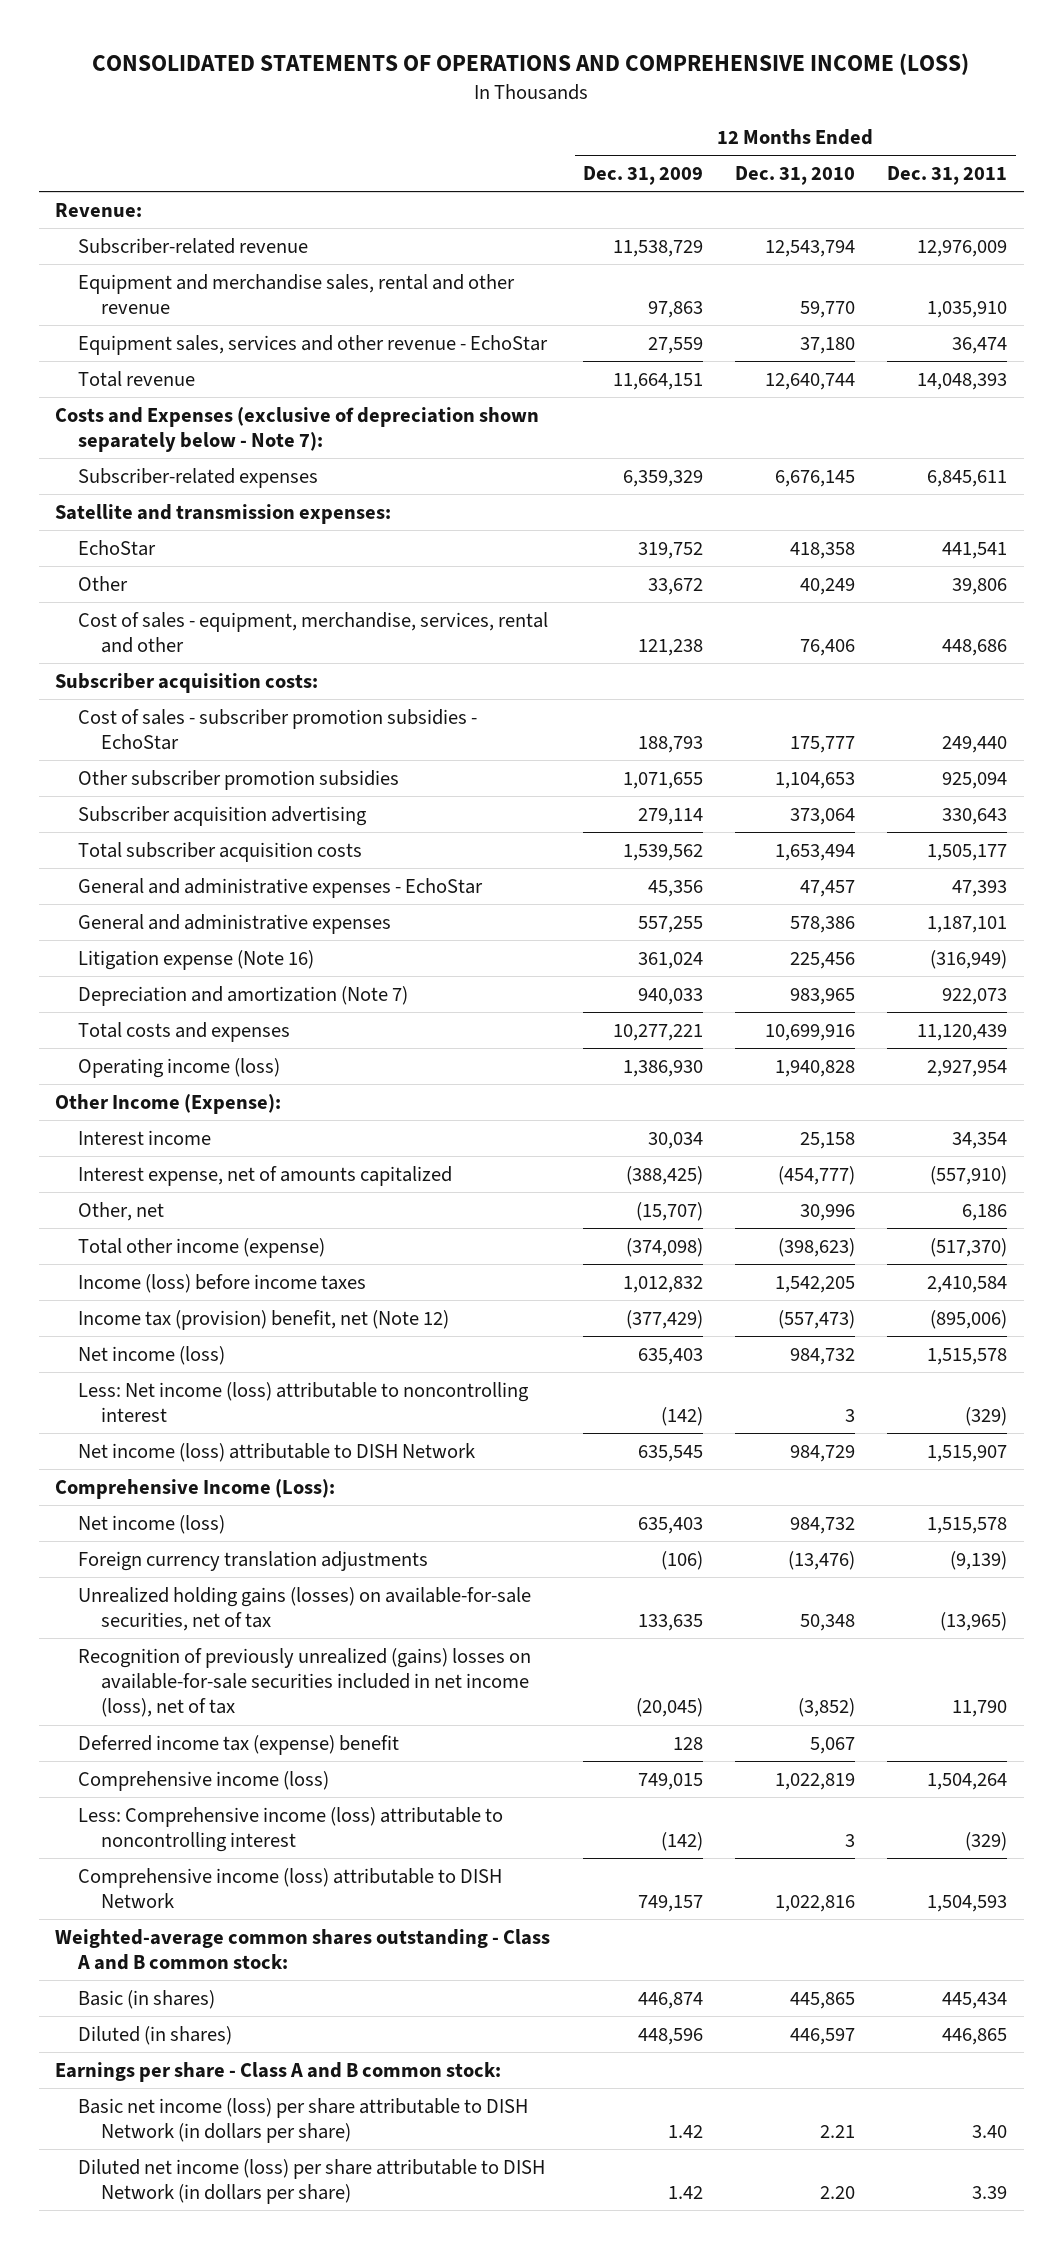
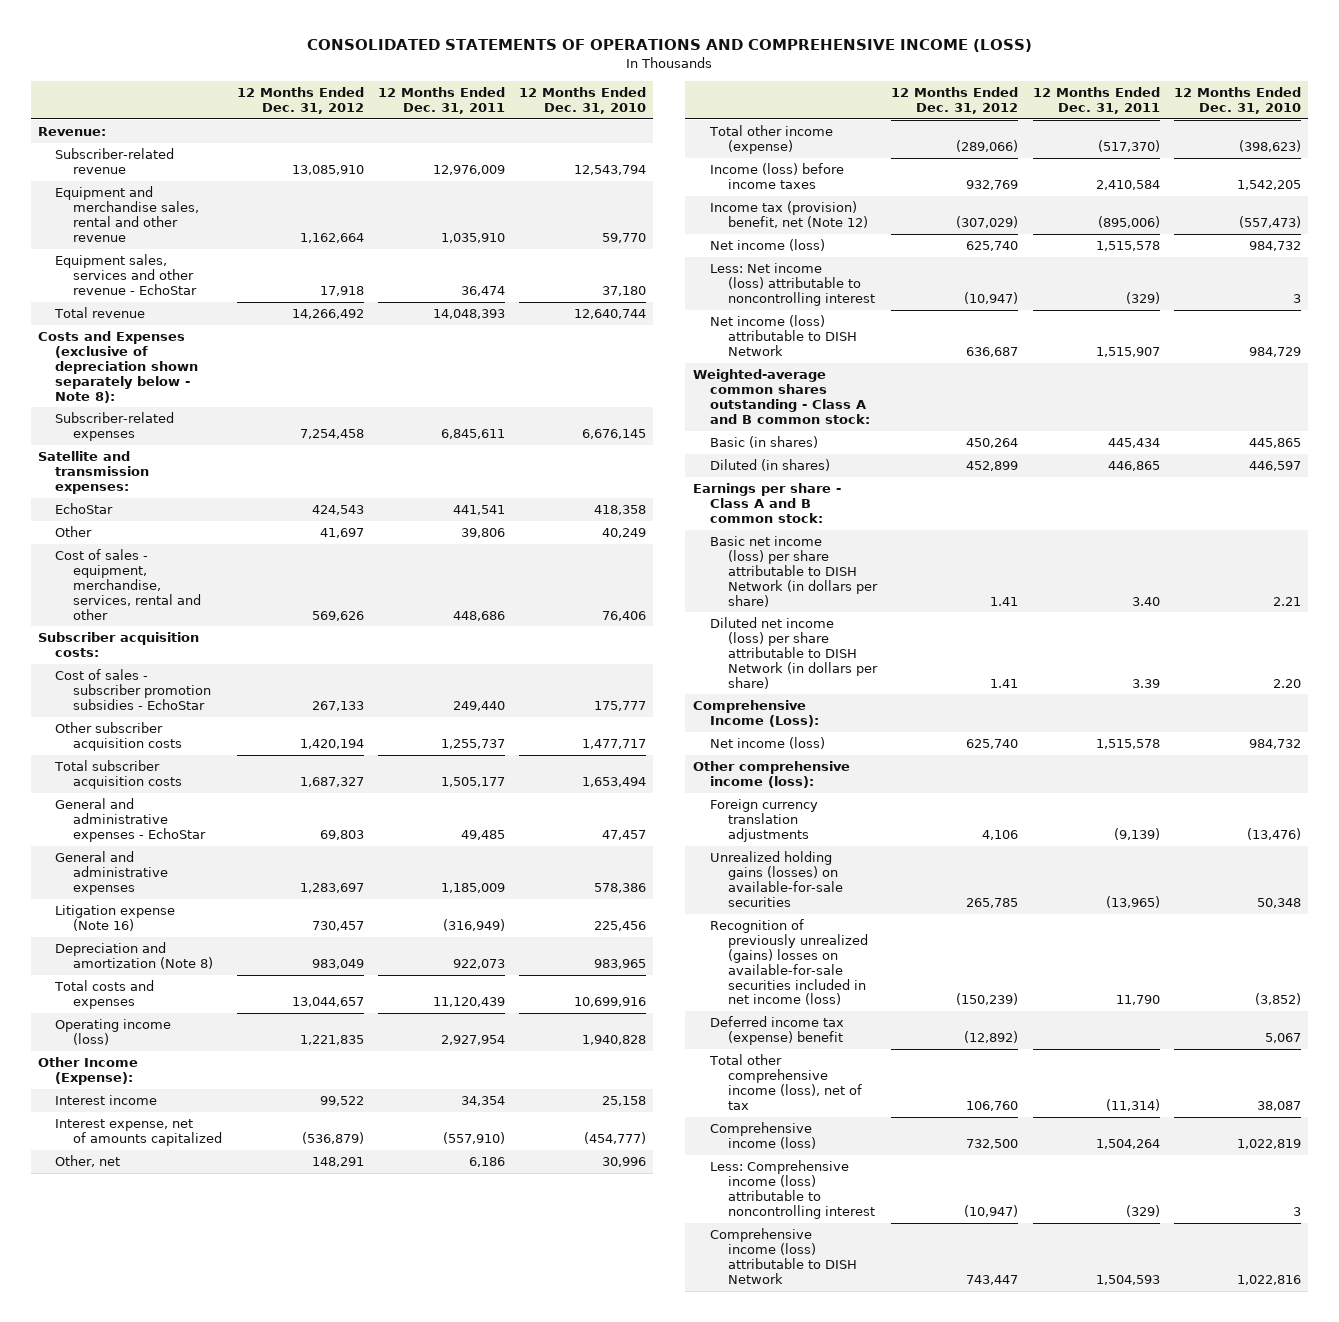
- | 12 Months Ended Dec. 31, 2009 | 12 Months Ended Dec. 31, 2010 | 12 Months Ended Dec. 31, 2011
+ | 12 Months Ended Dec. 31, 2012 | 12 Months Ended Dec. 31, 2011 | 12 Months Ended Dec. 31, 2010
- Costs and Expenses (exclusive of depreciation shown separately below - Note 7):
+ Costs and Expenses (exclusive of depreciation shown separately below - Note 8):
- Other subscriber promotion subsidies | 1,071,655 | 1,104,653 | 925,094
- Subscriber acquisition advertising | 279,114 | 373,064 | 330,643
+ Other subscriber acquisition costs | 1,420,194 | 1,255,737 | 1,477,717
- General and administrative expenses - EchoStar | 45,356 | 47,457 | 47,393
- General and administrative expenses | 557,255 | 578,386 | 1,187,101
+ General and administrative expenses - EchoStar | 69,803 | 49,485 | 47,457
+ General and administrative expenses | 1,283,697 | 1,185,009 | 578,386
- Depreciation and amortization (Note 7) | 940,033 | 983,965 | 922,073
+ Depreciation and amortization (Note 8) | 983,049 | 922,073 | 983,965
moved up: Weighted-average common shares outstanding - Class A and B common stock:
moved up: Basic (in shares) | 450,264 | 445,434 | 445,865
moved up: Diluted (in shares) | 452,899 | 446,865 | 446,597
moved up: Earnings per share - Class A and B common stock:
moved up: Basic net income (loss) per share attributable to DISH Network (in dollars per share) | 1.41 | 3.40 | 2.21
moved up: Diluted net income (loss) per share attributable to DISH Network (in dollars per share) | 1.41 | 3.39 | 2.20
+ Other comprehensive income (loss):
- Unrealized holding gains (losses) on available-for-sale securities, net of tax | 133,635 | 50,348 | (13,965)
- Recognition of previously unrealized (gains) losses on available-for-sale securities included in net income (loss), net of tax | (20,045) | (3,852) | 11,790
+ Unrealized holding gains (losses) on available-for-sale securities | 265,785 | (13,965) | 50,348
+ Recognition of previously unrealized (gains) losses on available-for-sale securities included in net income (loss) | (150,239) | 11,790 | (3,852)
+ Total other comprehensive income (loss), net of tax | 106,760 | (11,314) | 38,087

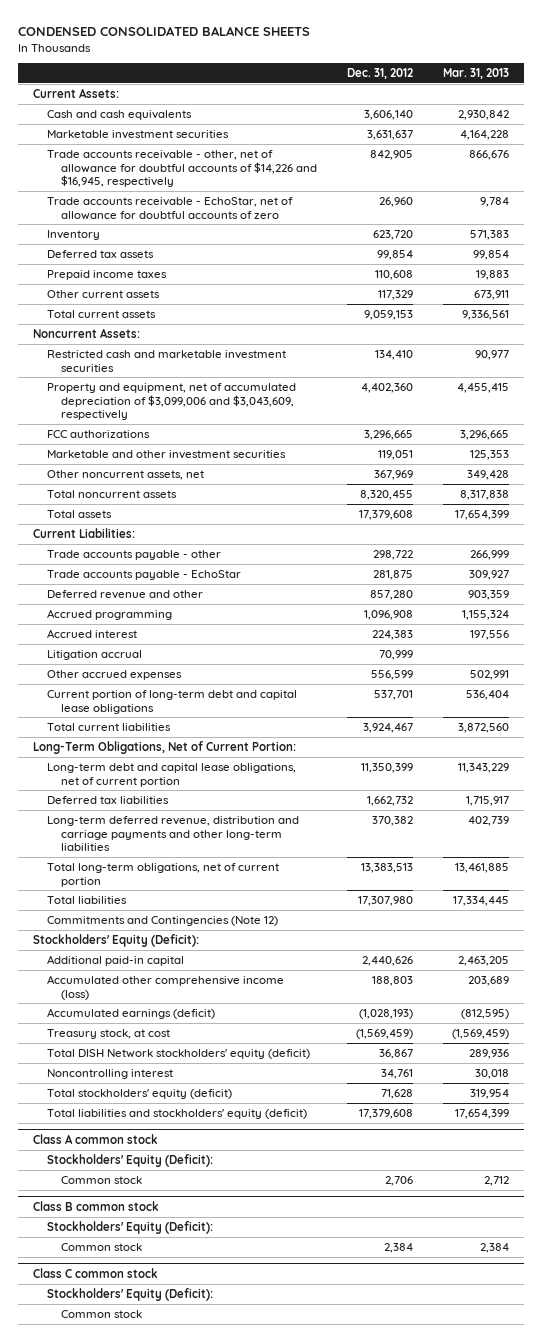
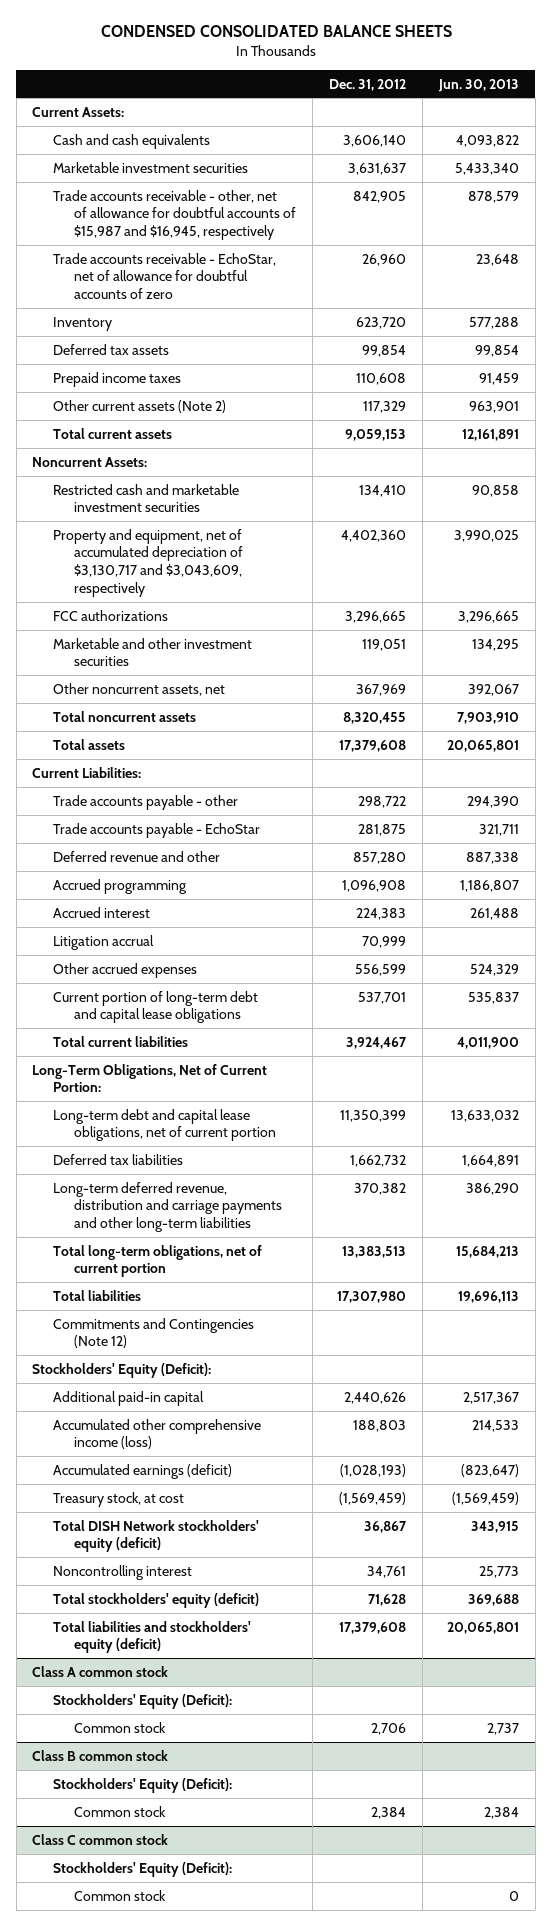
- | Dec. 31, 2012 | Mar. 31, 2013
+ | Dec. 31, 2012 | Jun. 30, 2013
- Trade accounts receivable - other, net of allowance for doubtful accounts of $14,226 and $16,945, respectively | 842,905 | 866,676
+ Trade accounts receivable - other, net of allowance for doubtful accounts of $15,987 and $16,945, respectively | 842,905 | 878,579
- Other current assets | 117,329 | 673,911
+ Other current assets (Note 2) | 117,329 | 963,901
- Property and equipment, net of accumulated depreciation of $3,099,006 and $3,043,609, respectively | 4,402,360 | 4,455,415
+ Property and equipment, net of accumulated depreciation of $3,130,717 and $3,043,609, respectively | 4,402,360 | 3,990,025

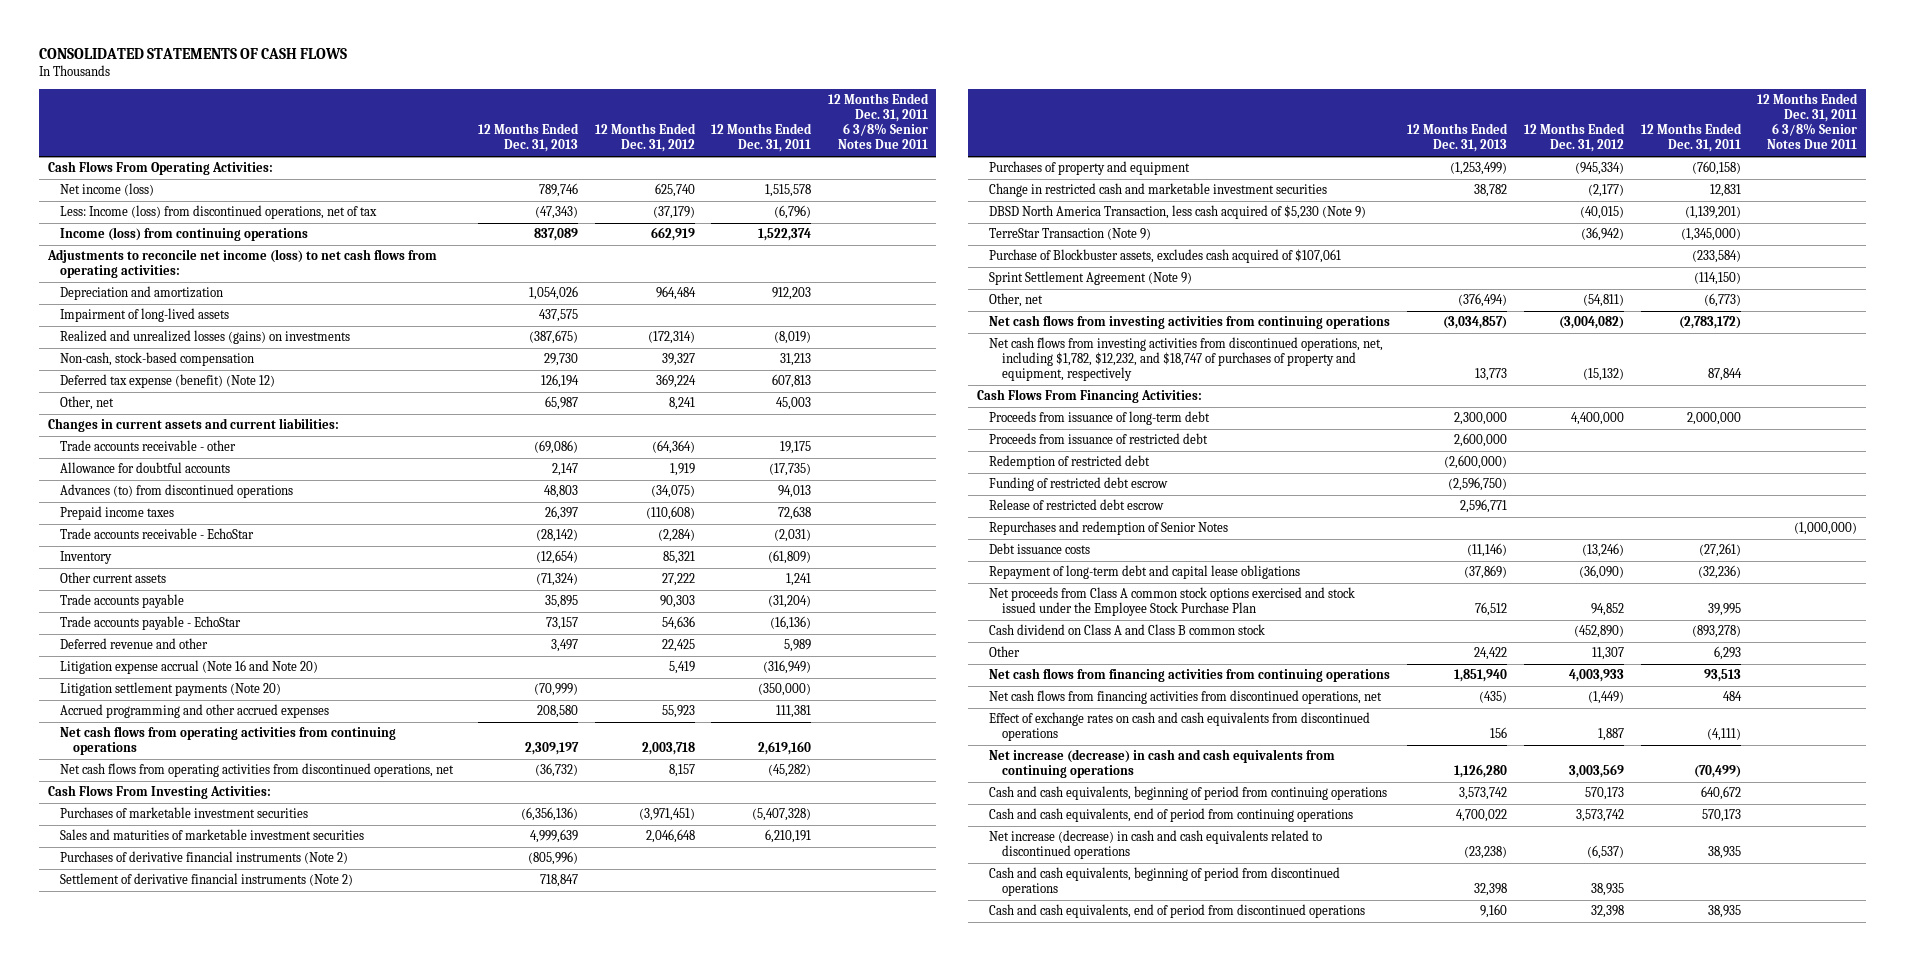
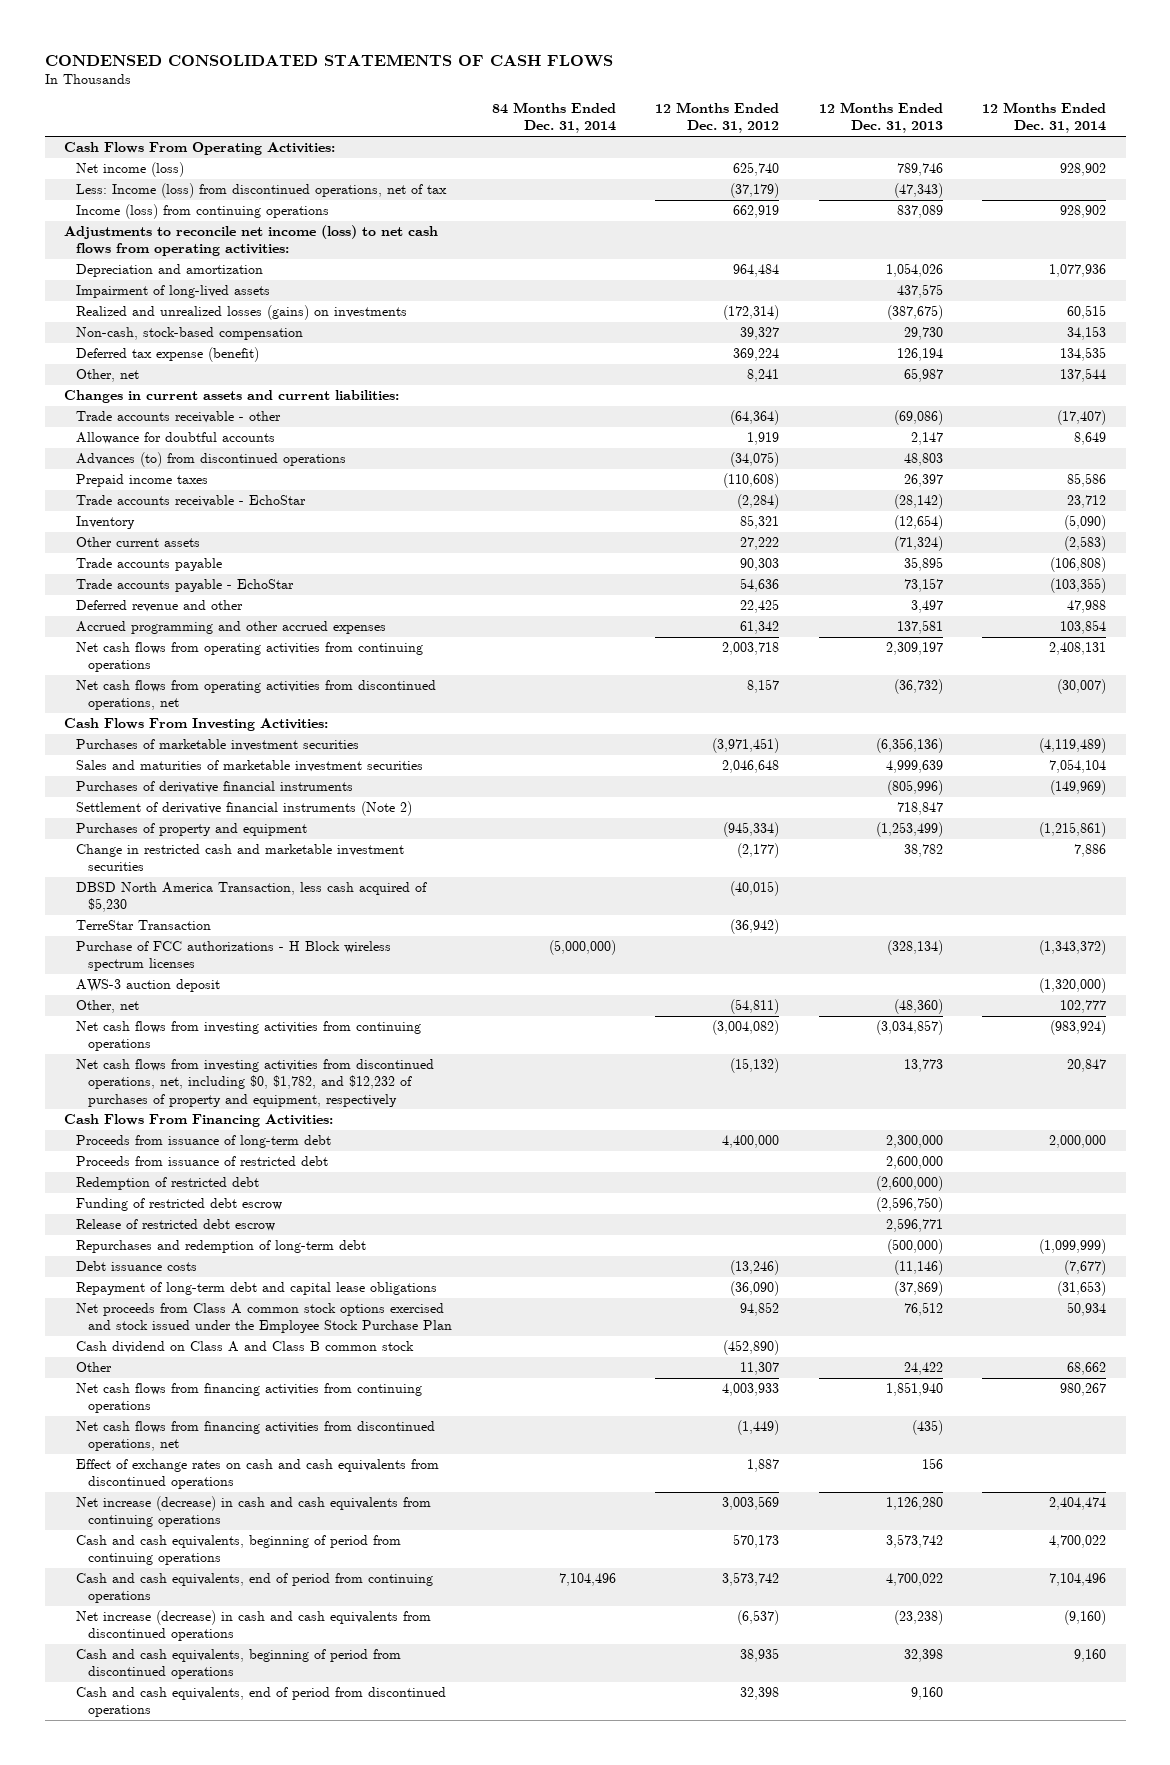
- CONSOLIDATED STATEMENTS OF CASH FLOWS
+ CONDENSED CONSOLIDATED STATEMENTS OF CASH FLOWS
- | 12 Months Ended Dec. 31, 2013 | 12 Months Ended Dec. 31, 2012 | 12 Months Ended Dec. 31, 2011 | 12 Months Ended Dec. 31, 2011 6 3/8% Senior Notes Due 2011
+ | 84 Months Ended Dec. 31, 2014 | 12 Months Ended Dec. 31, 2012 | 12 Months Ended Dec. 31, 2013 | 12 Months Ended Dec. 31, 2014
- Deferred tax expense (benefit) (Note 12) | 126,194 | 369,224 | 607,813 |
+ Deferred tax expense (benefit) | | 369,224 | 126,194 | 134,535
- Litigation expense accrual (Note 16 and Note 20) | | 5,419 | (316,949) |
- Litigation settlement payments (Note 20) | (70,999) | | (350,000) |
- Accrued programming and other accrued expenses | 208,580 | 55,923 | 111,381 |
+ Accrued programming and other accrued expenses | | 61,342 | 137,581 | 103,854
- Purchases of derivative financial instruments (Note 2) | (805,996) | | |
+ Purchases of derivative financial instruments | | | (805,996) | (149,969)
- DBSD North America Transaction, less cash acquired of $5,230 (Note 9) | | (40,015) | (1,139,201) |
- TerreStar Transaction (Note 9) | | (36,942) | (1,345,000) |
- Purchase of Blockbuster assets, excludes cash acquired of $107,061 | | | (233,584) |
- Sprint Settlement Agreement (Note 9) | | | (114,150) |
- Other, net | (376,494) | (54,811) | (6,773) |
+ DBSD North America Transaction, less cash acquired of $5,230 | | (40,015) | |
+ TerreStar Transaction | | (36,942) | |
+ Purchase of FCC authorizations - H Block wireless spectrum licenses | (5,000,000) | | (328,134) | (1,343,372)
+ AWS-3 auction deposit | | | | (1,320,000)
+ Other, net | | (54,811) | (48,360) | 102,777
- Net cash flows from investing activities from discontinued operations, net, including $1,782, $12,232, and $18,747 of purchases of property and equipment, respectively | 13,773 | (15,132) | 87,844 |
+ Net cash flows from investing activities from discontinued operations, net, including $0, $1,782, and $12,232 of purchases of property and equipment, respectively | | (15,132) | 13,773 | 20,847
- Repurchases and redemption of Senior Notes | | | | (1,000,000)
+ Repurchases and redemption of long-term debt | | | (500,000) | (1,099,999)
- Net increase (decrease) in cash and cash equivalents related to discontinued operations | (23,238) | (6,537) | 38,935 |
+ Net increase (decrease) in cash and cash equivalents from discontinued operations | | (6,537) | (23,238) | (9,160)

